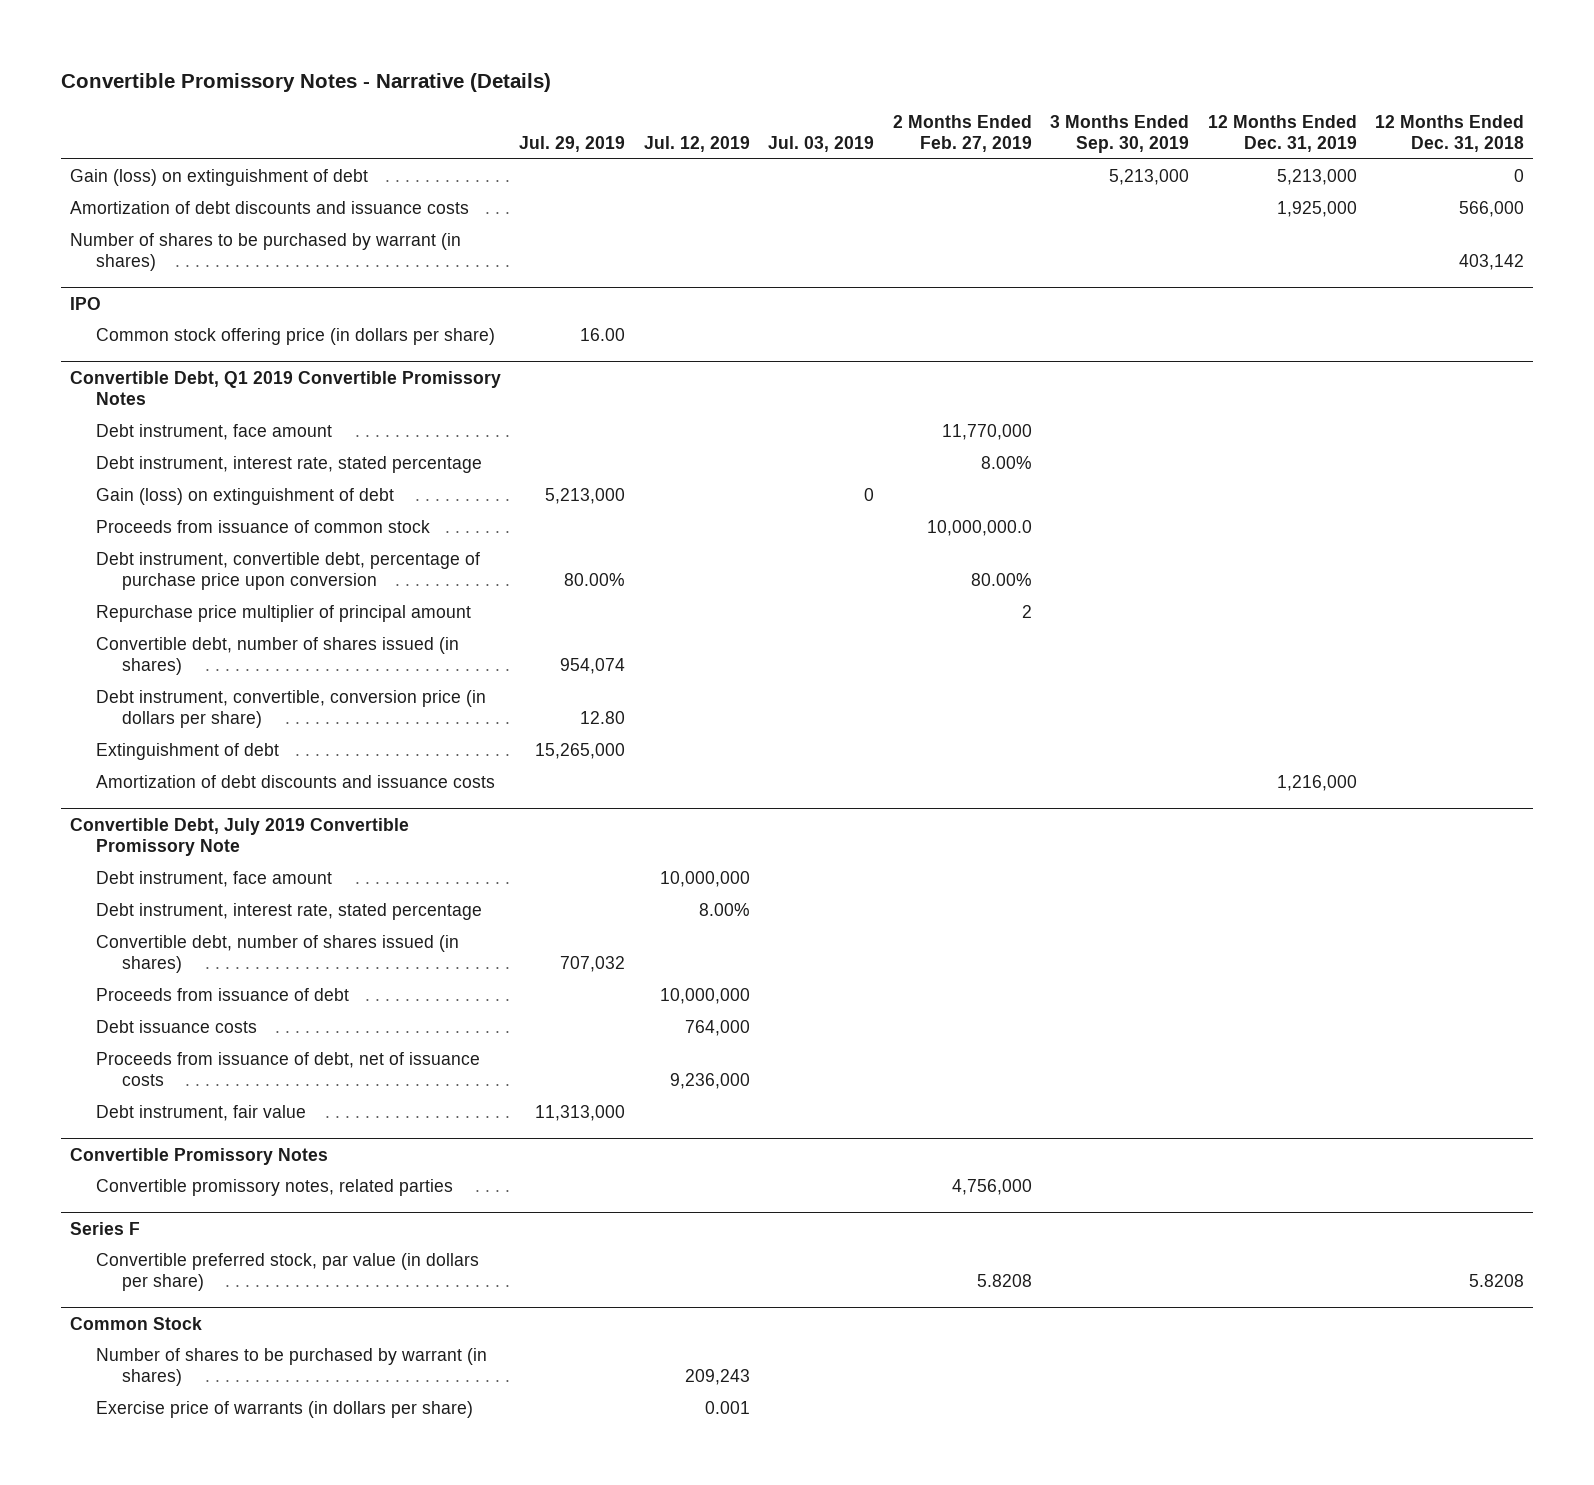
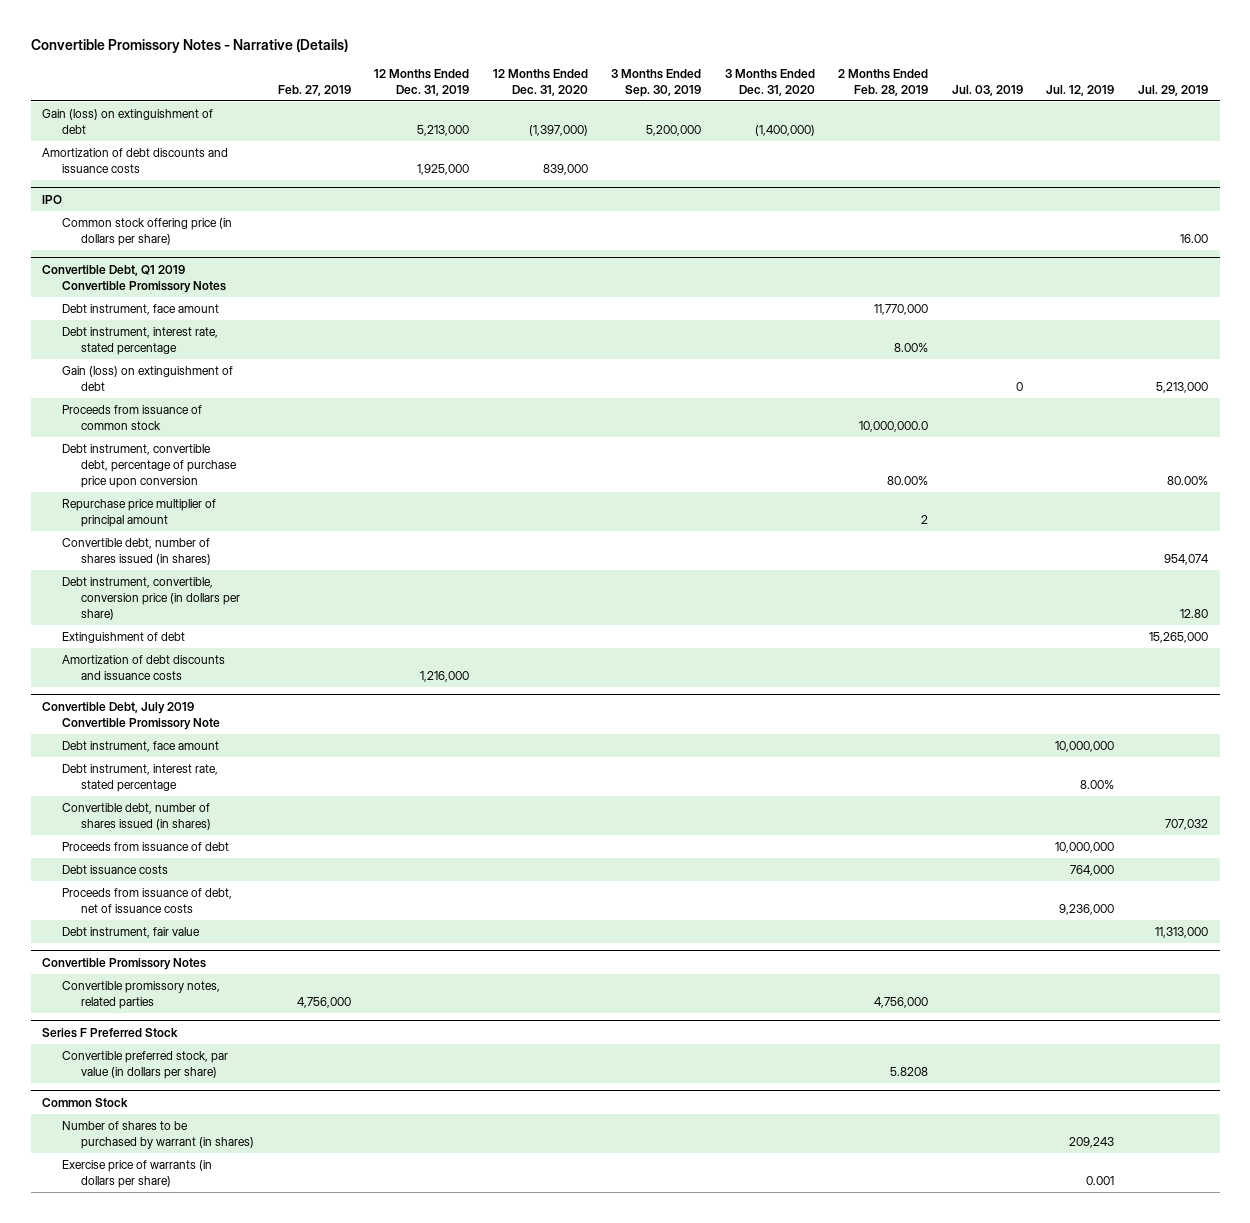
- | Jul. 29, 2019 | Jul. 12, 2019 | Jul. 03, 2019 | 2 Months Ended Feb. 27, 2019 | 3 Months Ended Sep. 30, 2019 | 12 Months Ended Dec. 31, 2019 | 12 Months Ended Dec. 31, 2018
+ | Feb. 27, 2019 | 12 Months Ended Dec. 31, 2019 | 12 Months Ended Dec. 31, 2020 | 3 Months Ended Sep. 30, 2019 | 3 Months Ended Dec. 31, 2020 | 2 Months Ended Feb. 28, 2019 | Jul. 03, 2019 | Jul. 12, 2019 | Jul. 29, 2019
- Gain (loss) on extinguishment of debt | | | | | 5,213,000 | 5,213,000 | 0
+ Gain (loss) on extinguishment of debt | | 5,213,000 | (1,397,000) | 5,200,000 | (1,400,000) | | | |
- Number of shares to be purchased by warrant (in shares) | | | | | | | 403,142
- Series F
+ Series F Preferred Stock

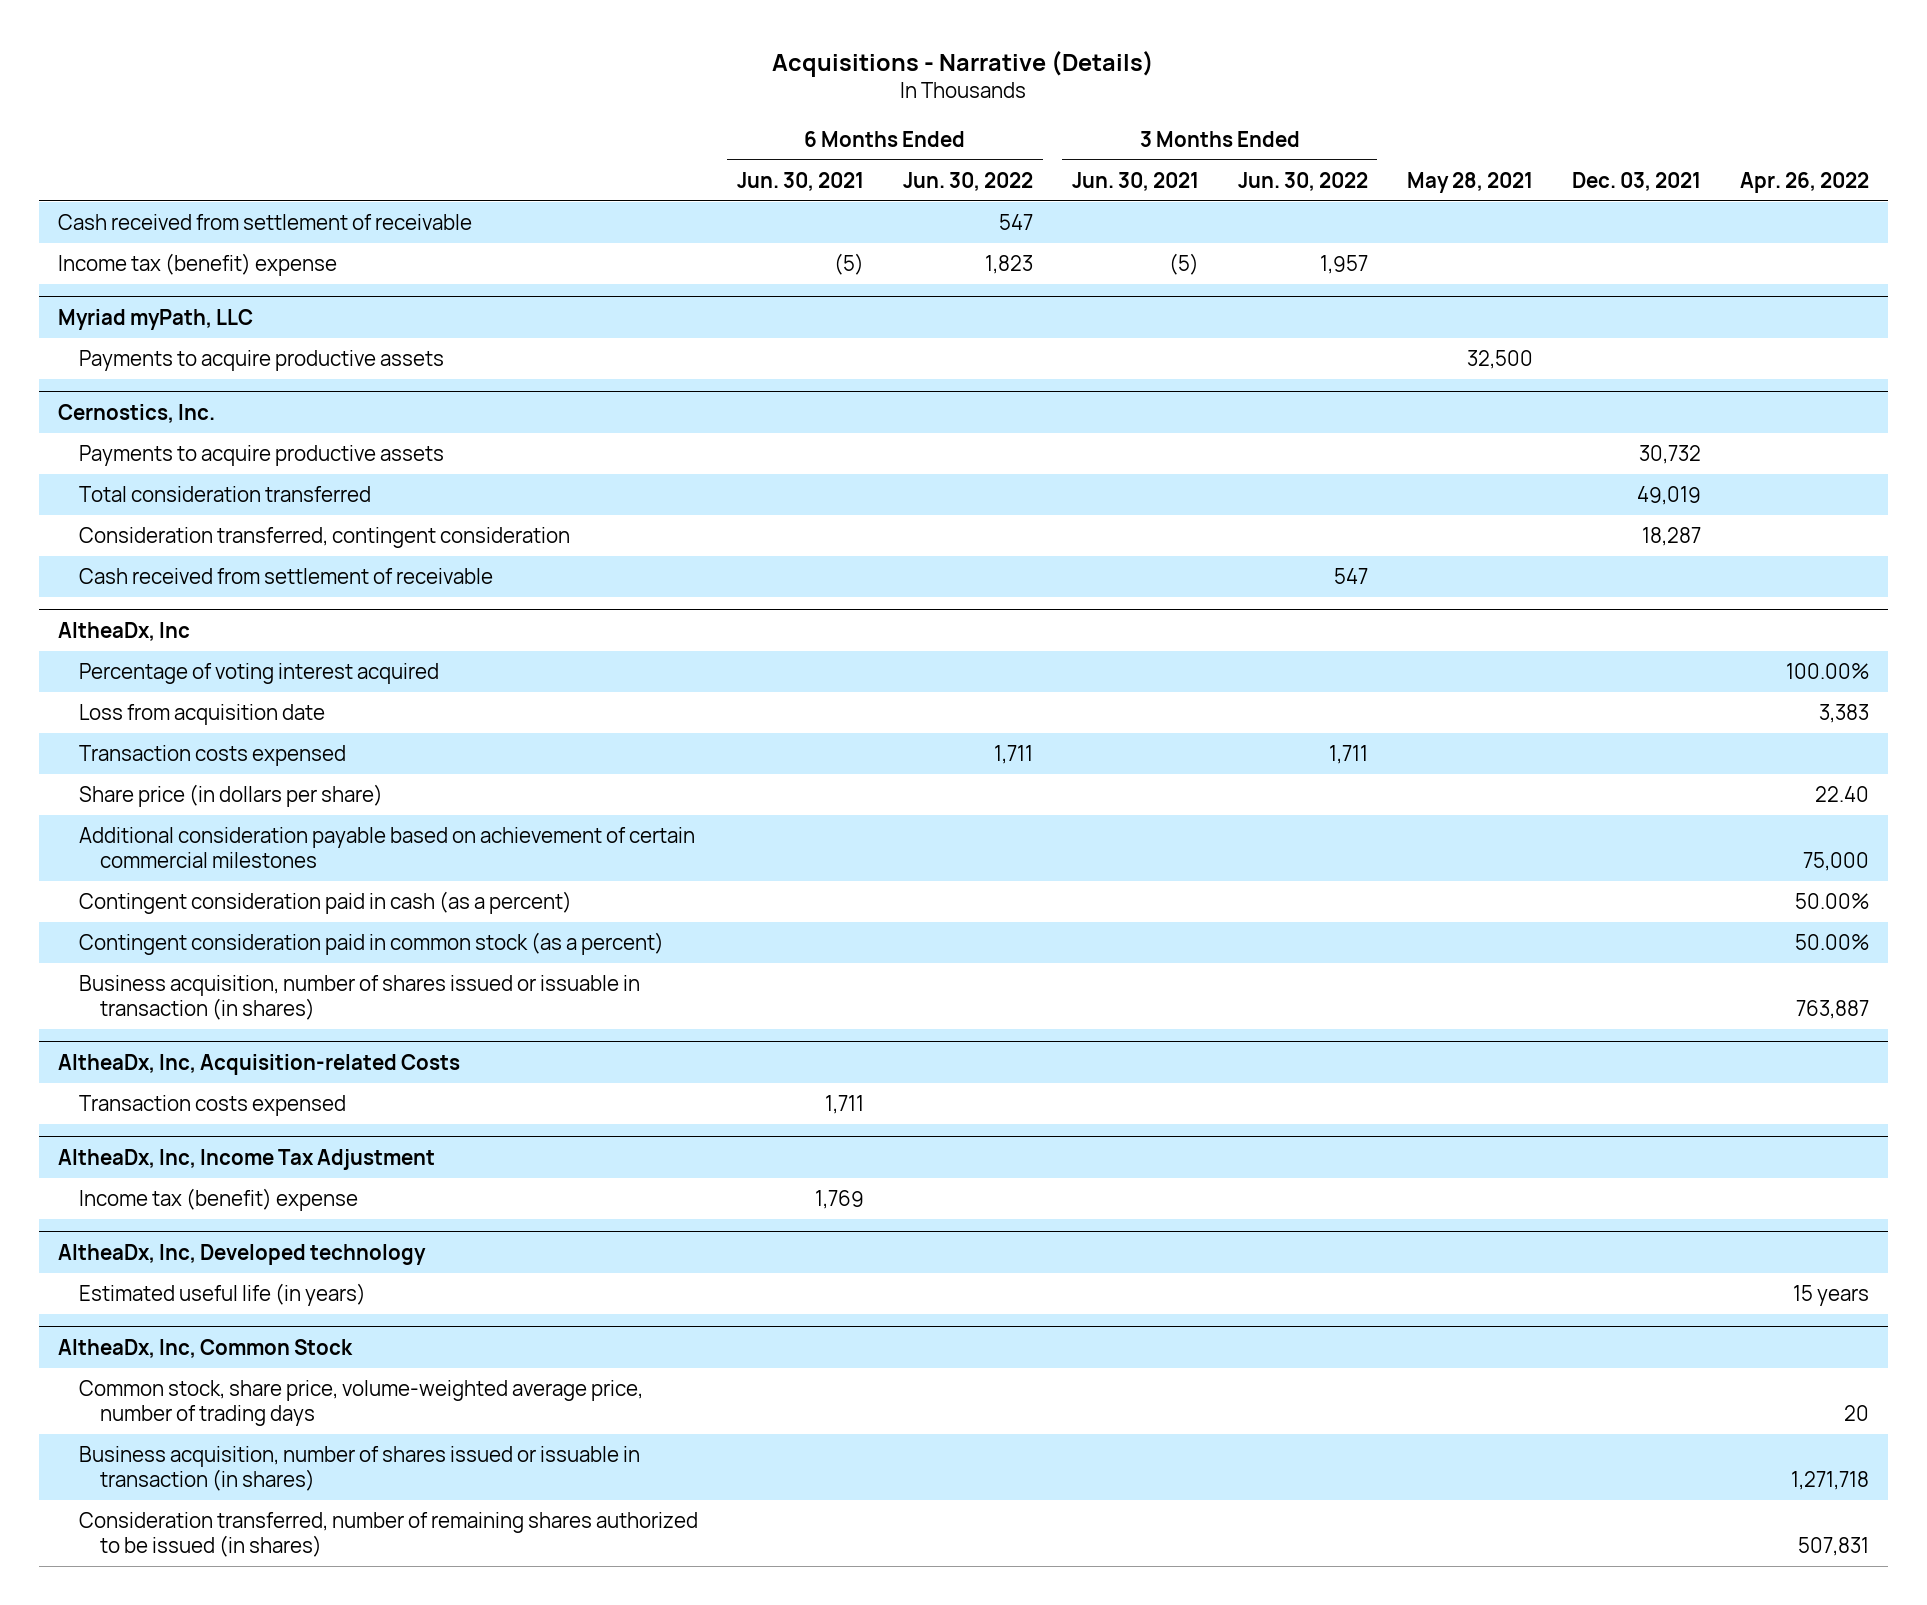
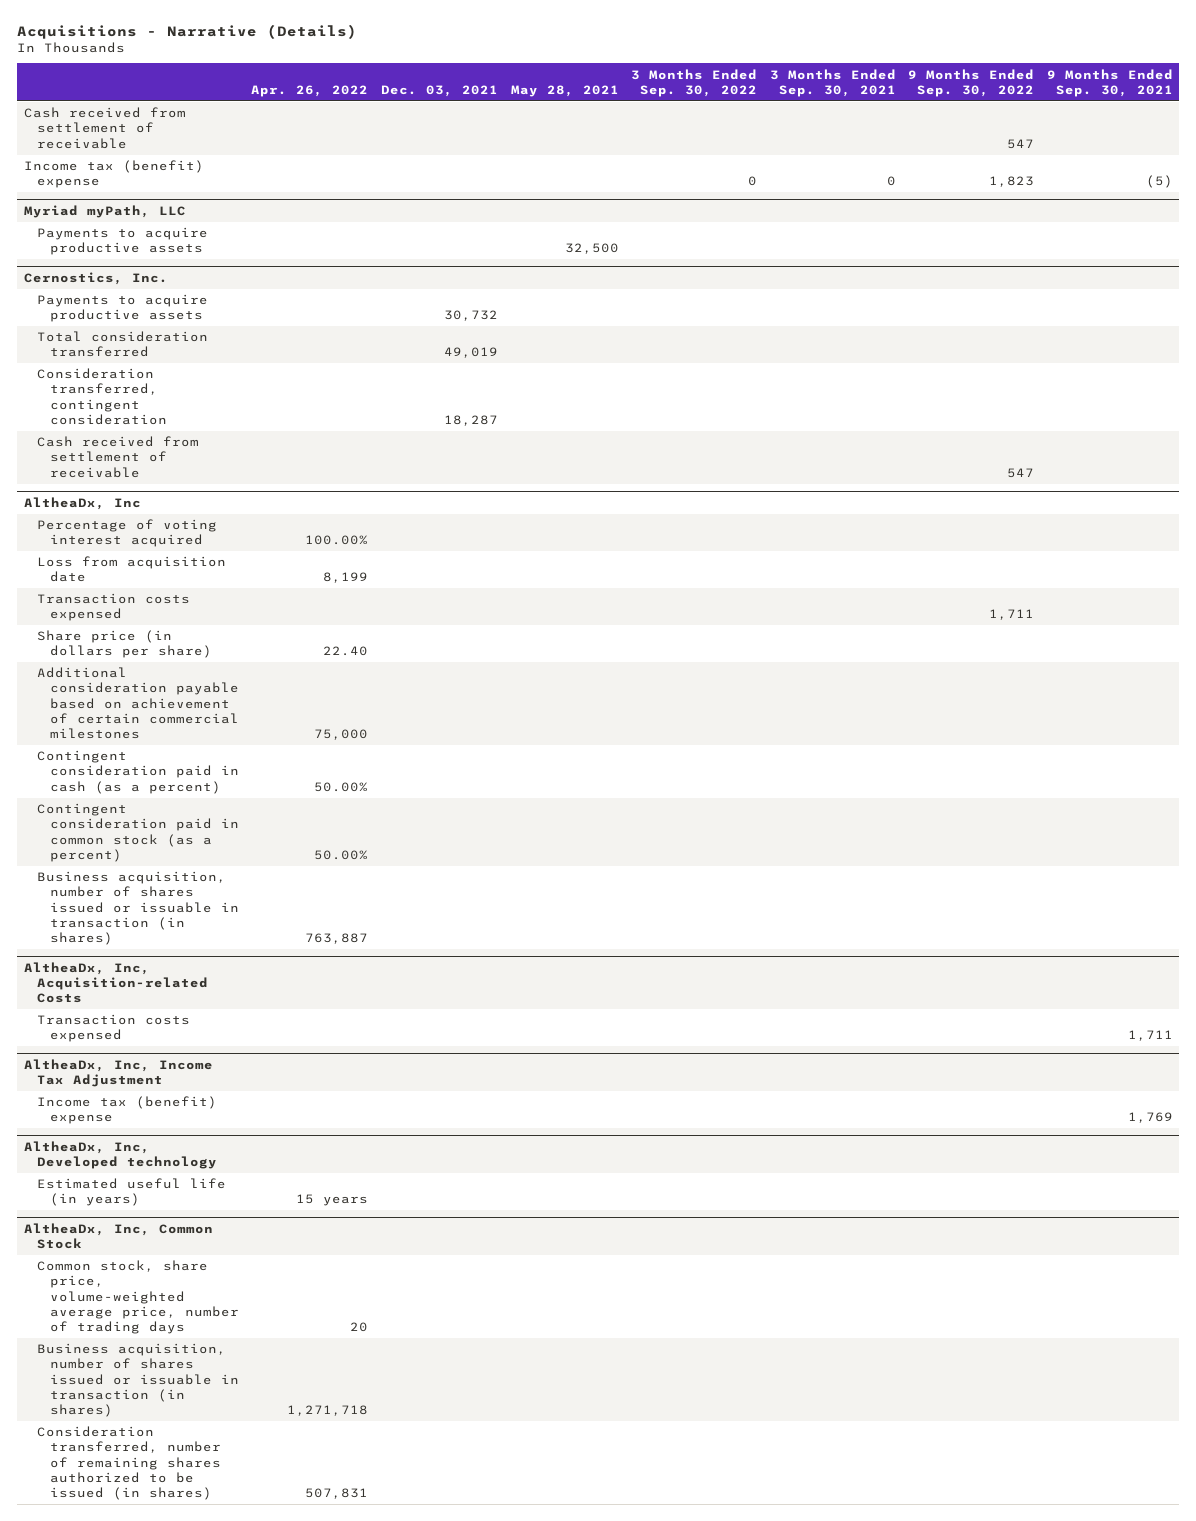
- | 6 Months Ended Jun. 30, 2021 | 6 Months Ended Jun. 30, 2022 | 3 Months Ended Jun. 30, 2021 | 3 Months Ended Jun. 30, 2022 | May 28, 2021 | Dec. 03, 2021 | Apr. 26, 2022
+ | Apr. 26, 2022 | Dec. 03, 2021 | May 28, 2021 | 3 Months Ended Sep. 30, 2022 | 3 Months Ended Sep. 30, 2021 | 9 Months Ended Sep. 30, 2022 | 9 Months Ended Sep. 30, 2021
@ AltheaDx, Inc
- Loss from acquisition date | | | | | | | 3,383
+ Loss from acquisition date | 8,199 | | | | | |

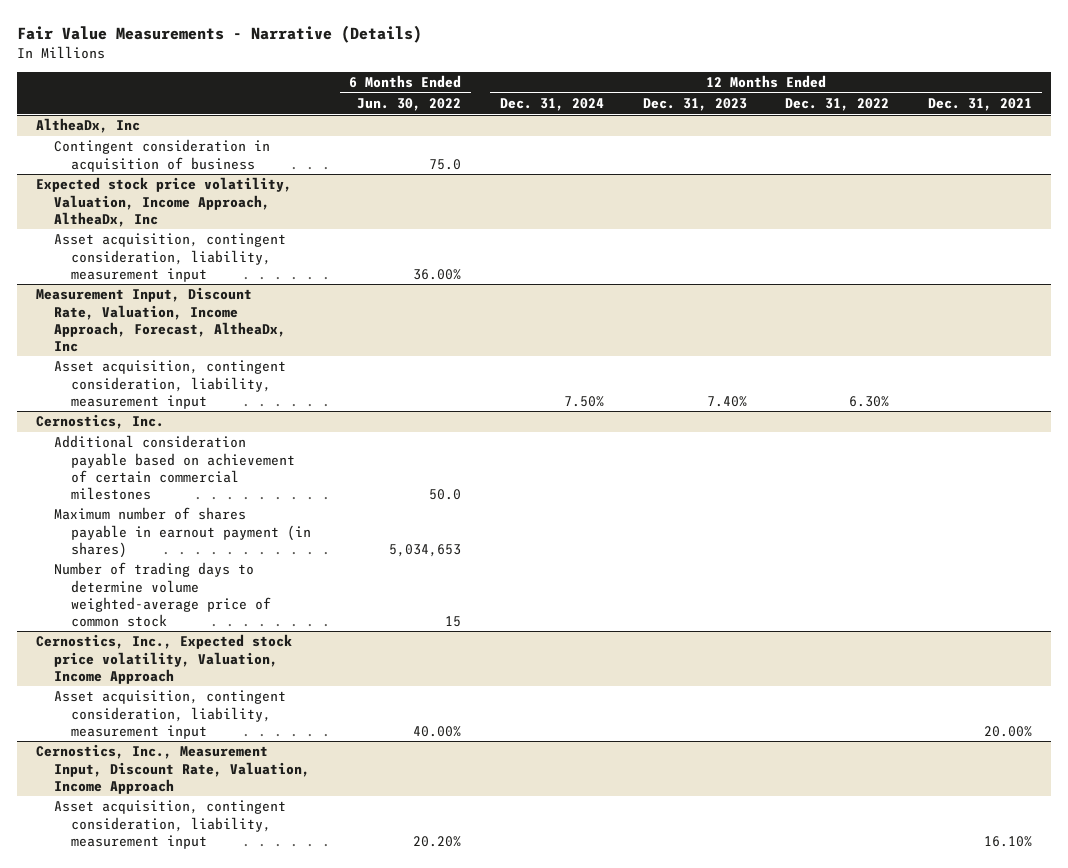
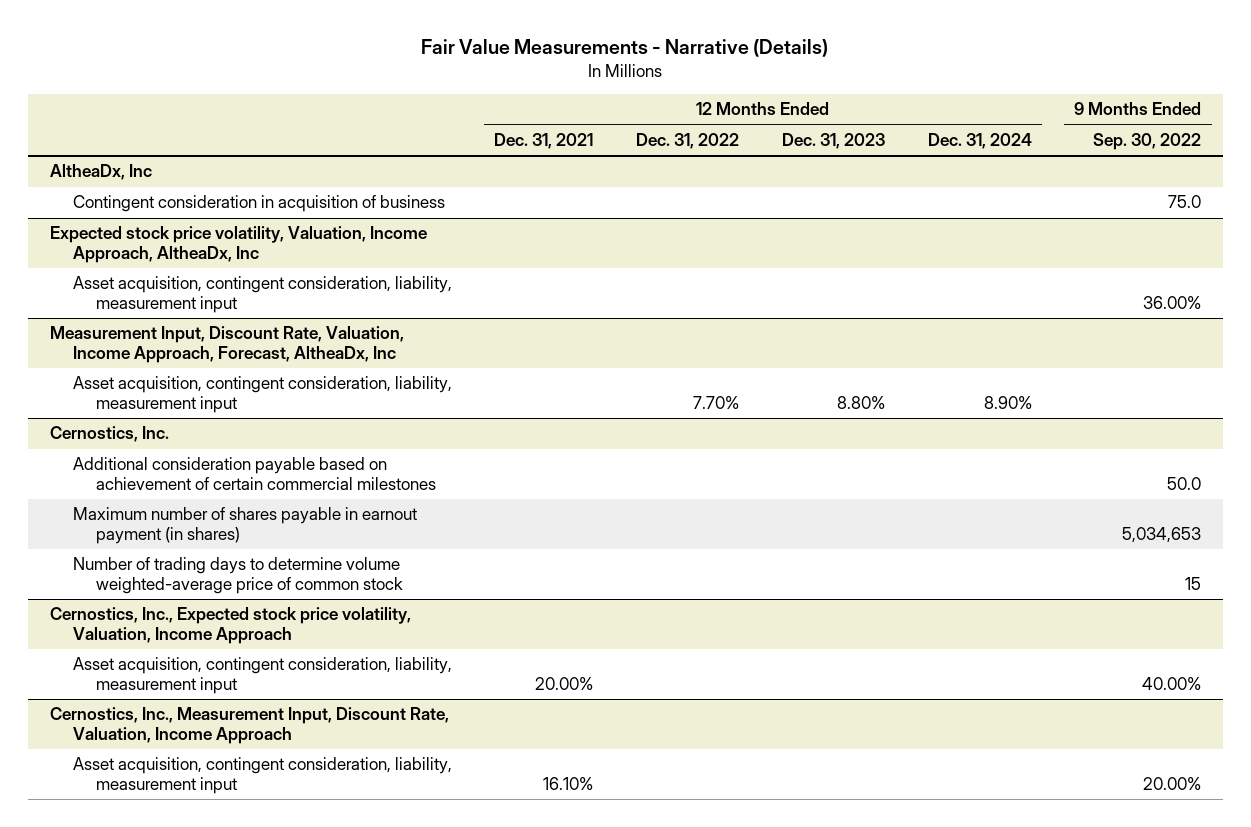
- | 6 Months Ended Jun. 30, 2022 | 12 Months Ended Dec. 31, 2024 | 12 Months Ended Dec. 31, 2023 | 12 Months Ended Dec. 31, 2022 | 12 Months Ended Dec. 31, 2021
+ | 12 Months Ended Dec. 31, 2021 | 12 Months Ended Dec. 31, 2022 | 12 Months Ended Dec. 31, 2023 | 12 Months Ended Dec. 31, 2024 | 9 Months Ended Sep. 30, 2022
@ Measurement Input, Discount Rate, Valuation, Income Approach, Forecast, AltheaDx, Inc
- Asset acquisition, contingent consideration, liability, measurement input | | 7.50% | 7.40% | 6.30% |
+ Asset acquisition, contingent consideration, liability, measurement input | | 7.70% | 8.80% | 8.90% |

